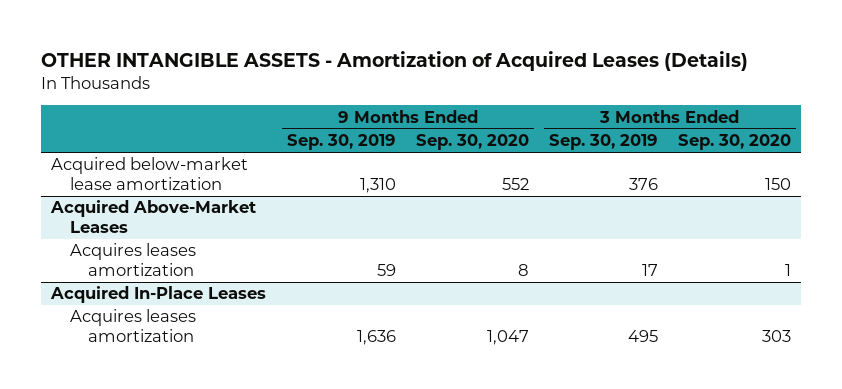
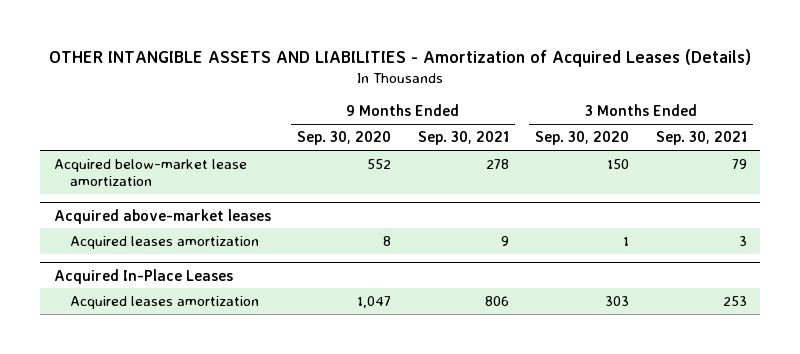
- OTHER INTANGIBLE ASSETS - Amortization of Acquired Leases (Details)
+ OTHER INTANGIBLE ASSETS AND LIABILITIES - Amortization of Acquired Leases (Details)
- | 9 Months Ended Sep. 30, 2019 | 9 Months Ended Sep. 30, 2020 | 3 Months Ended Sep. 30, 2019 | 3 Months Ended Sep. 30, 2020
+ | 9 Months Ended Sep. 30, 2020 | 9 Months Ended Sep. 30, 2021 | 3 Months Ended Sep. 30, 2020 | 3 Months Ended Sep. 30, 2021
- Acquired Above-Market Leases
- Acquires leases amortization | 59 | 8 | 17 | 1
+ Acquired above-market leases
+ Acquired leases amortization | 8 | 9 | 1 | 3
@ Acquired In-Place Leases
- Acquires leases amortization | 1,636 | 1,047 | 495 | 303
+ Acquired leases amortization | 1,047 | 806 | 303 | 253

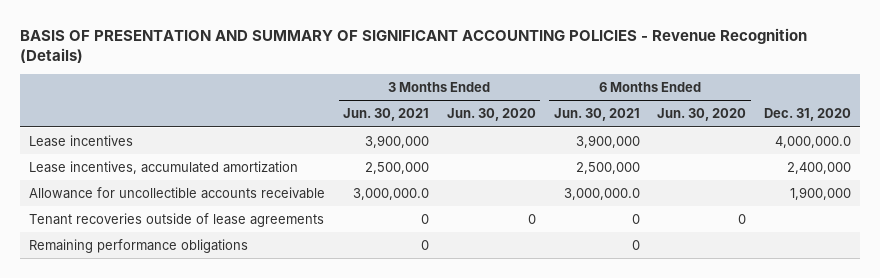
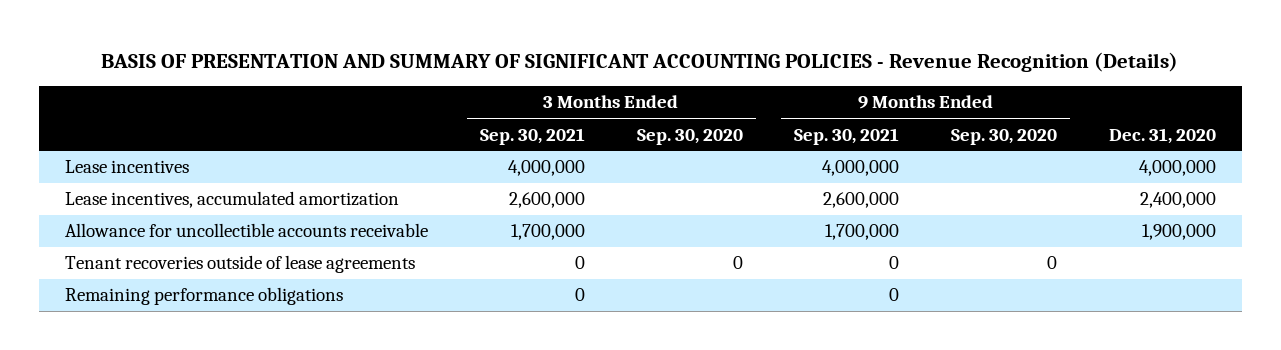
- | 3 Months Ended Jun. 30, 2021 | 3 Months Ended Jun. 30, 2020 | 6 Months Ended Jun. 30, 2021 | 6 Months Ended Jun. 30, 2020 | Dec. 31, 2020
+ | 3 Months Ended Sep. 30, 2021 | 3 Months Ended Sep. 30, 2020 | 9 Months Ended Sep. 30, 2021 | 9 Months Ended Sep. 30, 2020 | Dec. 31, 2020
- Lease incentives | 3,900,000 | | 3,900,000 | | 4,000,000.0
+ Lease incentives | 4,000,000 | | 4,000,000 | | 4,000,000

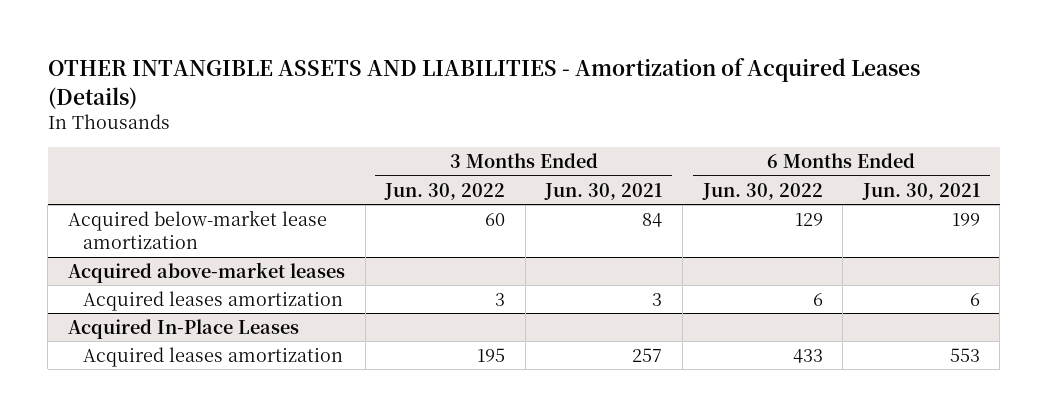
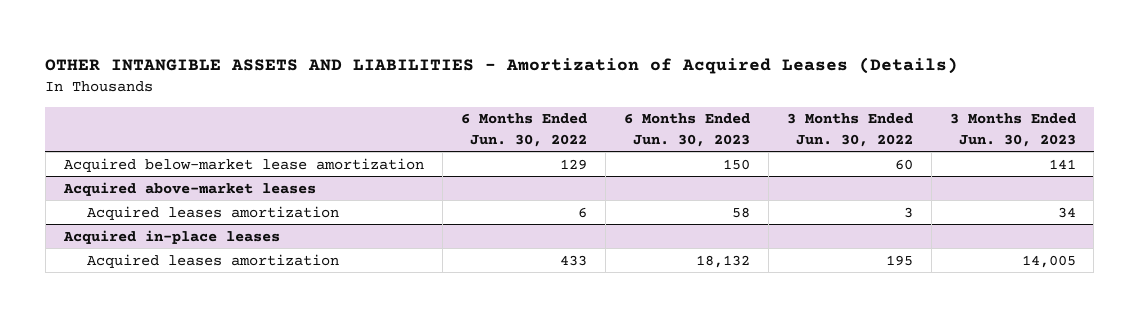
- | 3 Months Ended Jun. 30, 2022 | 3 Months Ended Jun. 30, 2021 | 6 Months Ended Jun. 30, 2022 | 6 Months Ended Jun. 30, 2021
+ | 6 Months Ended Jun. 30, 2022 | 6 Months Ended Jun. 30, 2023 | 3 Months Ended Jun. 30, 2022 | 3 Months Ended Jun. 30, 2023
- Acquired In-Place Leases
+ Acquired in-place leases

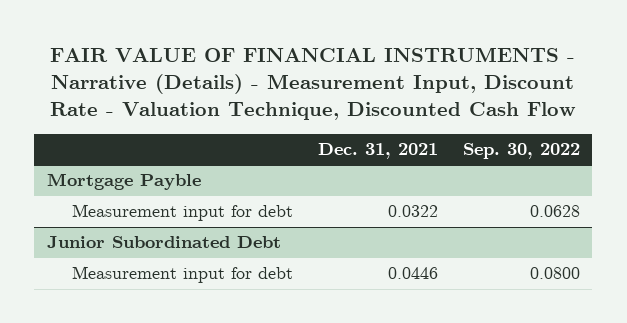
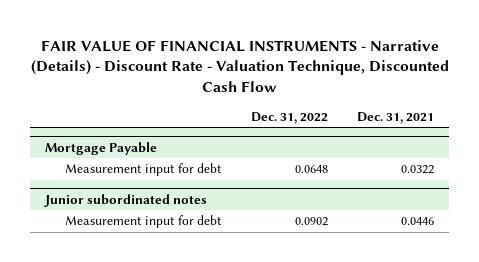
- FAIR VALUE OF FINANCIAL INSTRUMENTS - Narrative (Details) - Measurement Input, Discount Rate - Valuation Technique, Discounted Cash Flow
+ FAIR VALUE OF FINANCIAL INSTRUMENTS - Narrative (Details) - Discount Rate - Valuation Technique, Discounted Cash Flow
- | Dec. 31, 2021 | Sep. 30, 2022
+ | Dec. 31, 2022 | Dec. 31, 2021
- Mortgage Payble
+ Mortgage Payable
- Junior Subordinated Debt
+ Junior subordinated notes

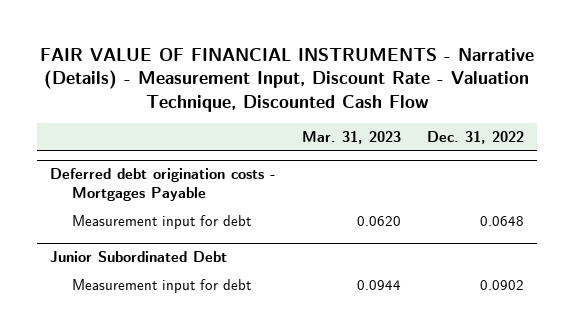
- FAIR VALUE OF FINANCIAL INSTRUMENTS - Narrative (Details) - Discount Rate - Valuation Technique, Discounted Cash Flow
+ FAIR VALUE OF FINANCIAL INSTRUMENTS - Narrative (Details) - Measurement Input, Discount Rate - Valuation Technique, Discounted Cash Flow
- | Dec. 31, 2022 | Dec. 31, 2021
+ | Mar. 31, 2023 | Dec. 31, 2022
- Mortgage Payable
+ Deferred debt origination costs - Mortgages Payable
- Junior subordinated notes
+ Junior Subordinated Debt

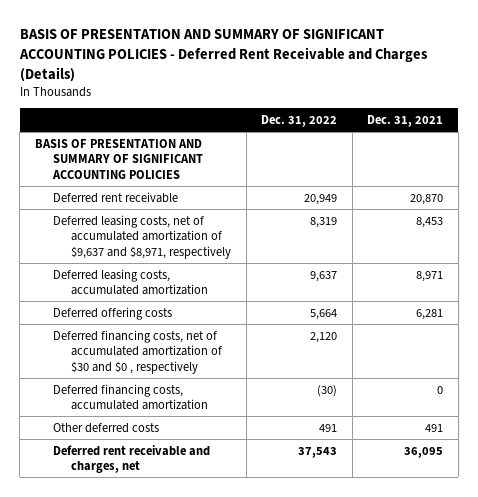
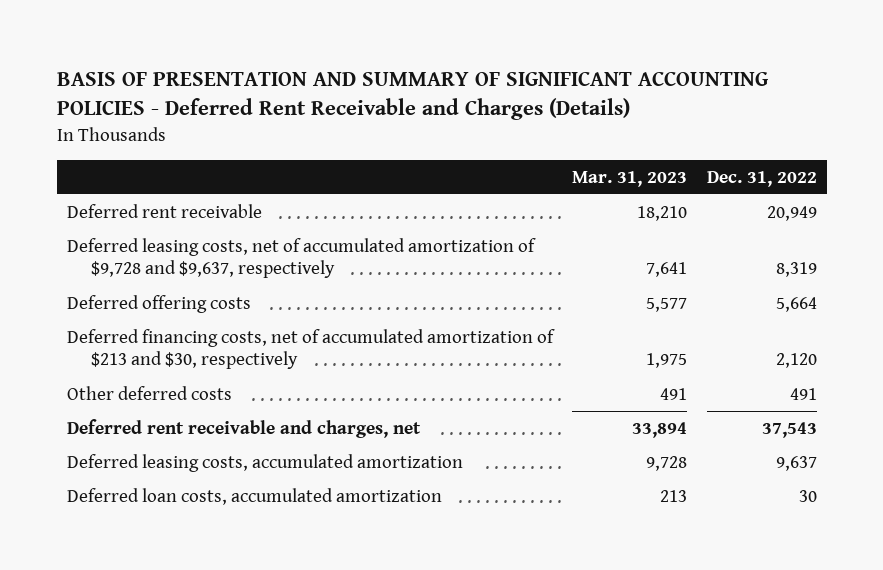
- | Dec. 31, 2022 | Dec. 31, 2021
+ | Mar. 31, 2023 | Dec. 31, 2022
- BASIS OF PRESENTATION AND SUMMARY OF SIGNIFICANT ACCOUNTING POLICIES
- Deferred leasing costs, net of accumulated amortization of $9,637 and $8,971, respectively | 8,319 | 8,453
+ Deferred leasing costs, net of accumulated amortization of $9,728 and $9,637, respectively | 7,641 | 8,319
- Deferred financing costs, net of accumulated amortization of $30 and $0 , respectively | 2,120 |
- Deferred financing costs, accumulated amortization | (30) | 0
+ Deferred financing costs, net of accumulated amortization of $213 and $30, respectively | 1,975 | 2,120
moved down: Deferred leasing costs, accumulated amortization | 9,728 | 9,637
+ Deferred loan costs, accumulated amortization | 213 | 30

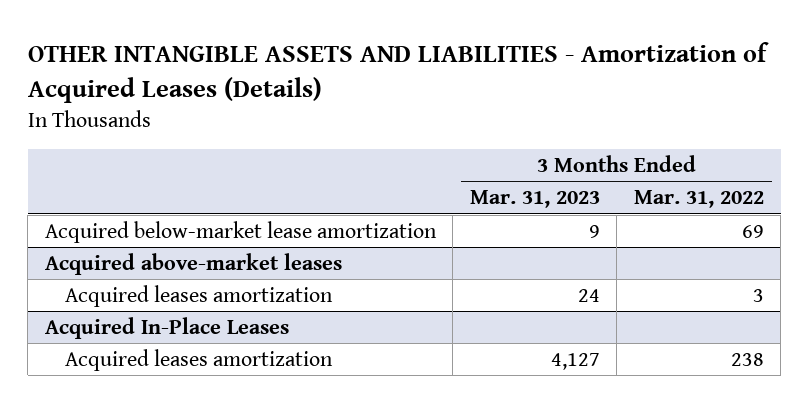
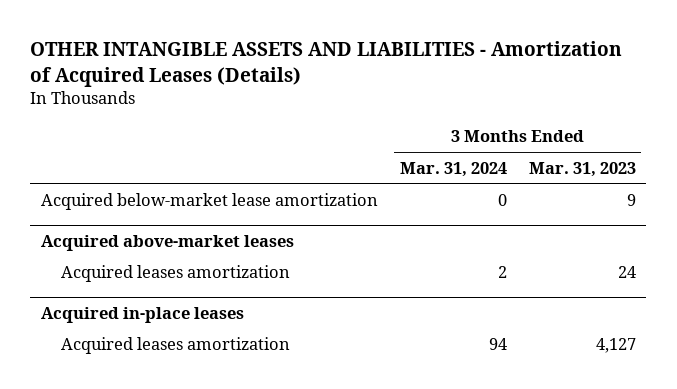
- | 3 Months Ended Mar. 31, 2023 | 3 Months Ended Mar. 31, 2022
+ | 3 Months Ended Mar. 31, 2024 | 3 Months Ended Mar. 31, 2023
- Acquired In-Place Leases
+ Acquired in-place leases

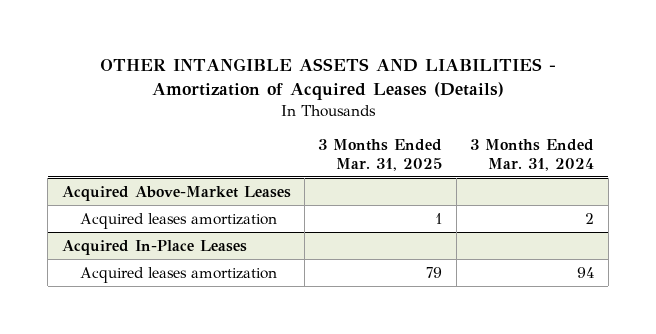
- | 3 Months Ended Mar. 31, 2024 | 3 Months Ended Mar. 31, 2023
+ | 3 Months Ended Mar. 31, 2025 | 3 Months Ended Mar. 31, 2024
- Acquired below-market lease amortization | 0 | 9
- Acquired above-market leases
+ Acquired Above-Market Leases
- Acquired in-place leases
+ Acquired In-Place Leases

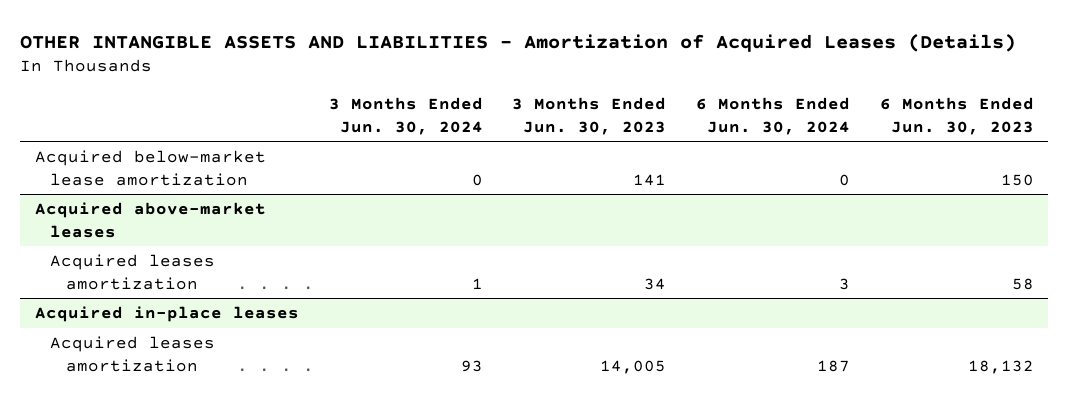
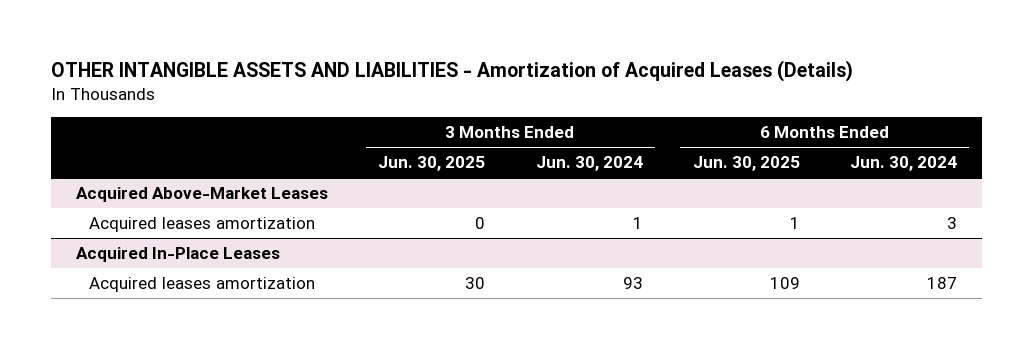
- | 3 Months Ended Jun. 30, 2024 | 3 Months Ended Jun. 30, 2023 | 6 Months Ended Jun. 30, 2024 | 6 Months Ended Jun. 30, 2023
+ | 3 Months Ended Jun. 30, 2025 | 3 Months Ended Jun. 30, 2024 | 6 Months Ended Jun. 30, 2025 | 6 Months Ended Jun. 30, 2024
- Acquired below-market lease amortization | 0 | 141 | 0 | 150
- Acquired above-market leases
+ Acquired Above-Market Leases
- Acquired in-place leases
+ Acquired In-Place Leases

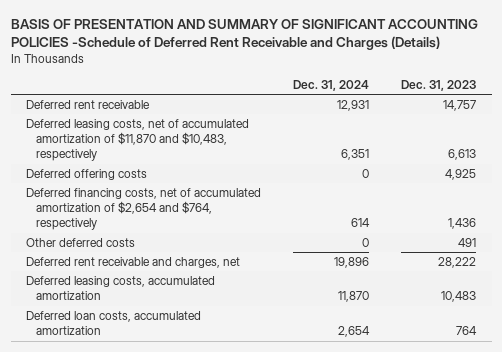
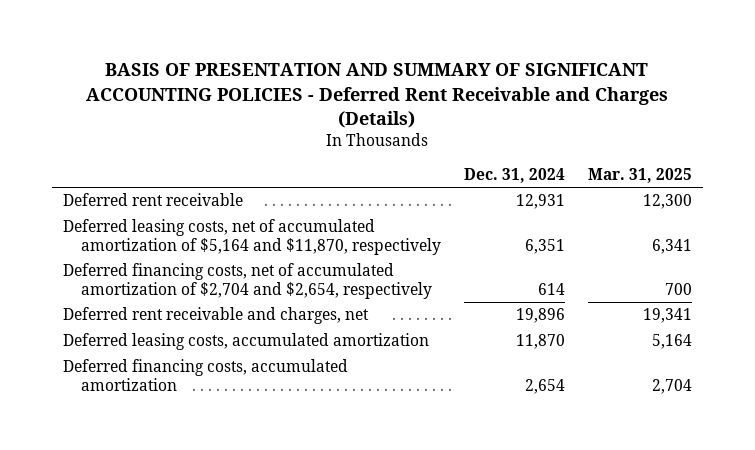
- BASIS OF PRESENTATION AND SUMMARY OF SIGNIFICANT ACCOUNTING POLICIES -Schedule of Deferred Rent Receivable and Charges (Details)
+ BASIS OF PRESENTATION AND SUMMARY OF SIGNIFICANT ACCOUNTING POLICIES - Deferred Rent Receivable and Charges (Details)
- | Dec. 31, 2024 | Dec. 31, 2023
+ | Dec. 31, 2024 | Mar. 31, 2025
- Deferred leasing costs, net of accumulated amortization of $11,870 and $10,483, respectively | 6,351 | 6,613
- Deferred offering costs | 0 | 4,925
- Deferred financing costs, net of accumulated amortization of $2,654 and $764, respectively | 614 | 1,436
- Other deferred costs | 0 | 491
+ Deferred leasing costs, net of accumulated amortization of $5,164 and $11,870, respectively | 6,351 | 6,341
+ Deferred financing costs, net of accumulated amortization of $2,704 and $2,654, respectively | 614 | 700
- Deferred loan costs, accumulated amortization | 2,654 | 764
+ Deferred financing costs, accumulated amortization | 2,654 | 2,704

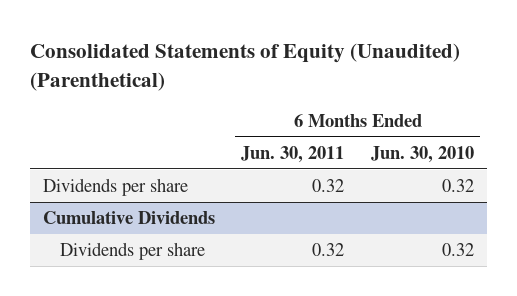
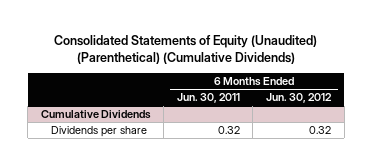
- Consolidated Statements of Equity (Unaudited) (Parenthetical)
+ Consolidated Statements of Equity (Unaudited) (Parenthetical) (Cumulative Dividends)
- | 6 Months Ended Jun. 30, 2011 | 6 Months Ended Jun. 30, 2010
+ | 6 Months Ended Jun. 30, 2011 | 6 Months Ended Jun. 30, 2012
- Dividends per share | 0.32 | 0.32

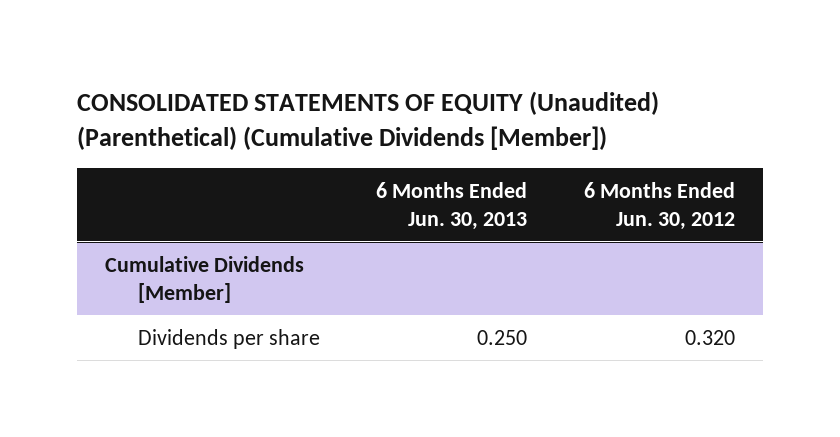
- Consolidated Statements of Equity (Unaudited) (Parenthetical) (Cumulative Dividends)
+ CONSOLIDATED STATEMENTS OF EQUITY (Unaudited) (Parenthetical) (Cumulative Dividends [Member])
- | 6 Months Ended Jun. 30, 2011 | 6 Months Ended Jun. 30, 2012
+ | 6 Months Ended Jun. 30, 2013 | 6 Months Ended Jun. 30, 2012
- Cumulative Dividends
- Dividends per share | 0.32 | 0.32
+ Cumulative Dividends [Member]
+ Dividends per share | 0.250 | 0.320

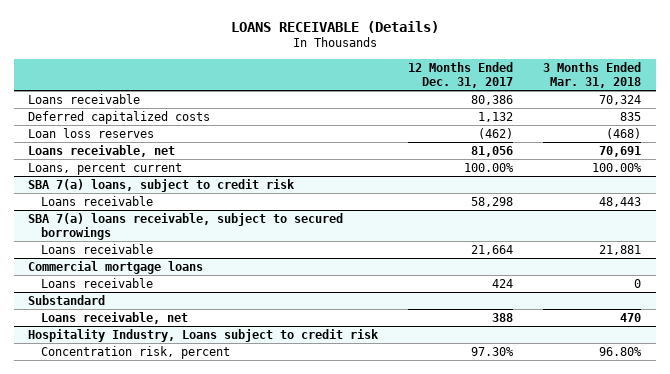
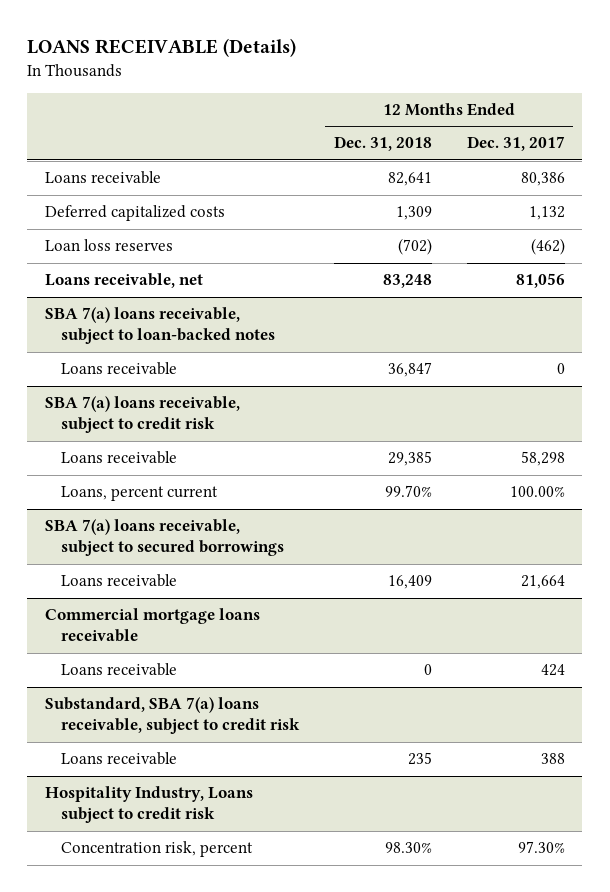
- | 12 Months Ended Dec. 31, 2017 | 3 Months Ended Mar. 31, 2018
+ | 12 Months Ended Dec. 31, 2018 | 12 Months Ended Dec. 31, 2017
- Loans, percent current | 100.00% | 100.00%
- SBA 7(a) loans, subject to credit risk
+ SBA 7(a) loans receivable, subject to loan-backed notes
+ Loans receivable | 36,847 | 0
+ SBA 7(a) loans receivable, subject to credit risk
+ Loans, percent current | 99.70% | 100.00%
- Commercial mortgage loans
+ Commercial mortgage loans receivable
- Substandard
- Loans receivable, net | 388 | 470
+ Substandard, SBA 7(a) loans receivable, subject to credit risk
+ Loans receivable | 235 | 388

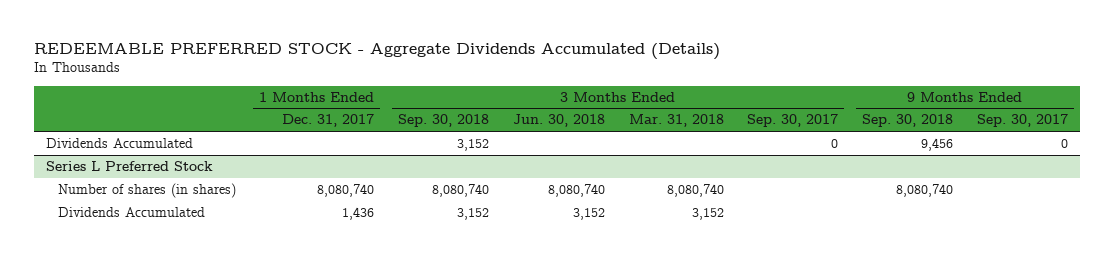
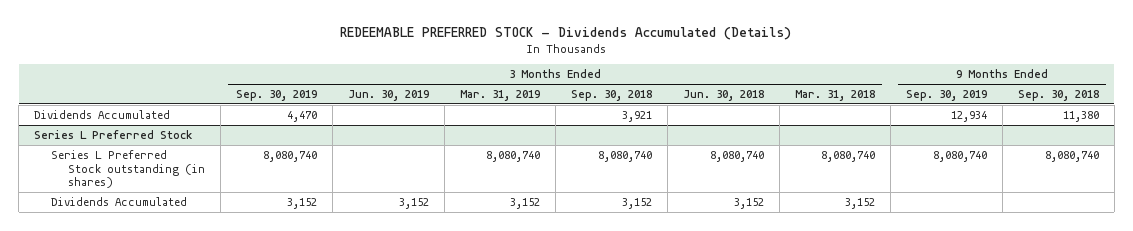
- REDEEMABLE PREFERRED STOCK - Aggregate Dividends Accumulated (Details)
+ REDEEMABLE PREFERRED STOCK - Dividends Accumulated (Details)
- | 1 Months Ended Dec. 31, 2017 | 3 Months Ended Sep. 30, 2018 | 3 Months Ended Jun. 30, 2018 | 3 Months Ended Mar. 31, 2018 | 3 Months Ended Sep. 30, 2017 | 9 Months Ended Sep. 30, 2018 | 9 Months Ended Sep. 30, 2017
+ | 3 Months Ended Sep. 30, 2019 | 3 Months Ended Jun. 30, 2019 | 3 Months Ended Mar. 31, 2019 | 3 Months Ended Sep. 30, 2018 | 3 Months Ended Jun. 30, 2018 | 3 Months Ended Mar. 31, 2018 | 9 Months Ended Sep. 30, 2019 | 9 Months Ended Sep. 30, 2018
- Dividends Accumulated | | 3,152 | | | 0 | 9,456 | 0
+ Dividends Accumulated | 4,470 | | | 3,921 | | | 12,934 | 11,380
@ Series L Preferred Stock
- Number of shares (in shares) | 8,080,740 | 8,080,740 | 8,080,740 | 8,080,740 | | 8,080,740 |
+ Series L Preferred Stock outstanding (in shares) | 8,080,740 | | 8,080,740 | 8,080,740 | 8,080,740 | 8,080,740 | 8,080,740 | 8,080,740

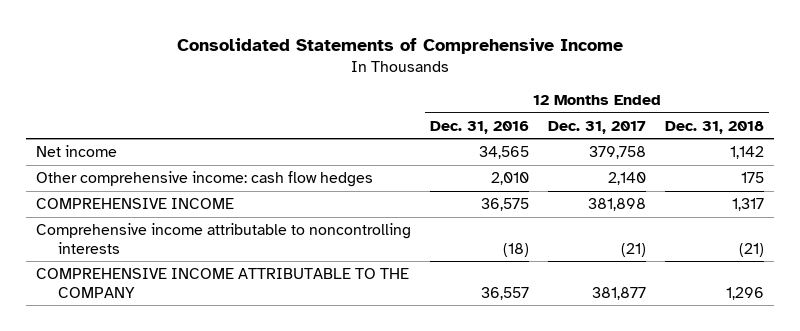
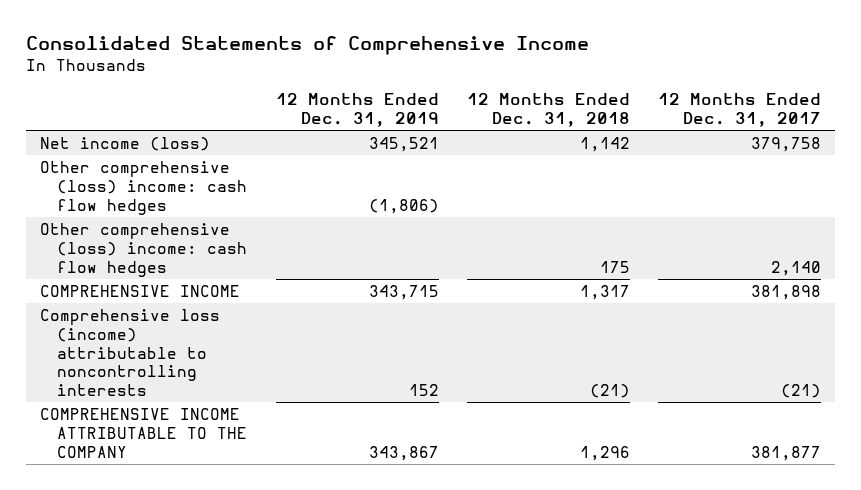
- | 12 Months Ended Dec. 31, 2016 | 12 Months Ended Dec. 31, 2017 | 12 Months Ended Dec. 31, 2018
+ | 12 Months Ended Dec. 31, 2019 | 12 Months Ended Dec. 31, 2018 | 12 Months Ended Dec. 31, 2017
- Net income | 34,565 | 379,758 | 1,142
- Other comprehensive income: cash flow hedges | 2,010 | 2,140 | 175
+ Net income (loss) | 345,521 | 1,142 | 379,758
+ Other comprehensive (loss) income: cash flow hedges | (1,806) | |
+ Other comprehensive (loss) income: cash flow hedges | | 175 | 2,140
- Comprehensive income attributable to noncontrolling interests | (18) | (21) | (21)
+ Comprehensive loss (income) attributable to noncontrolling interests | 152 | (21) | (21)

